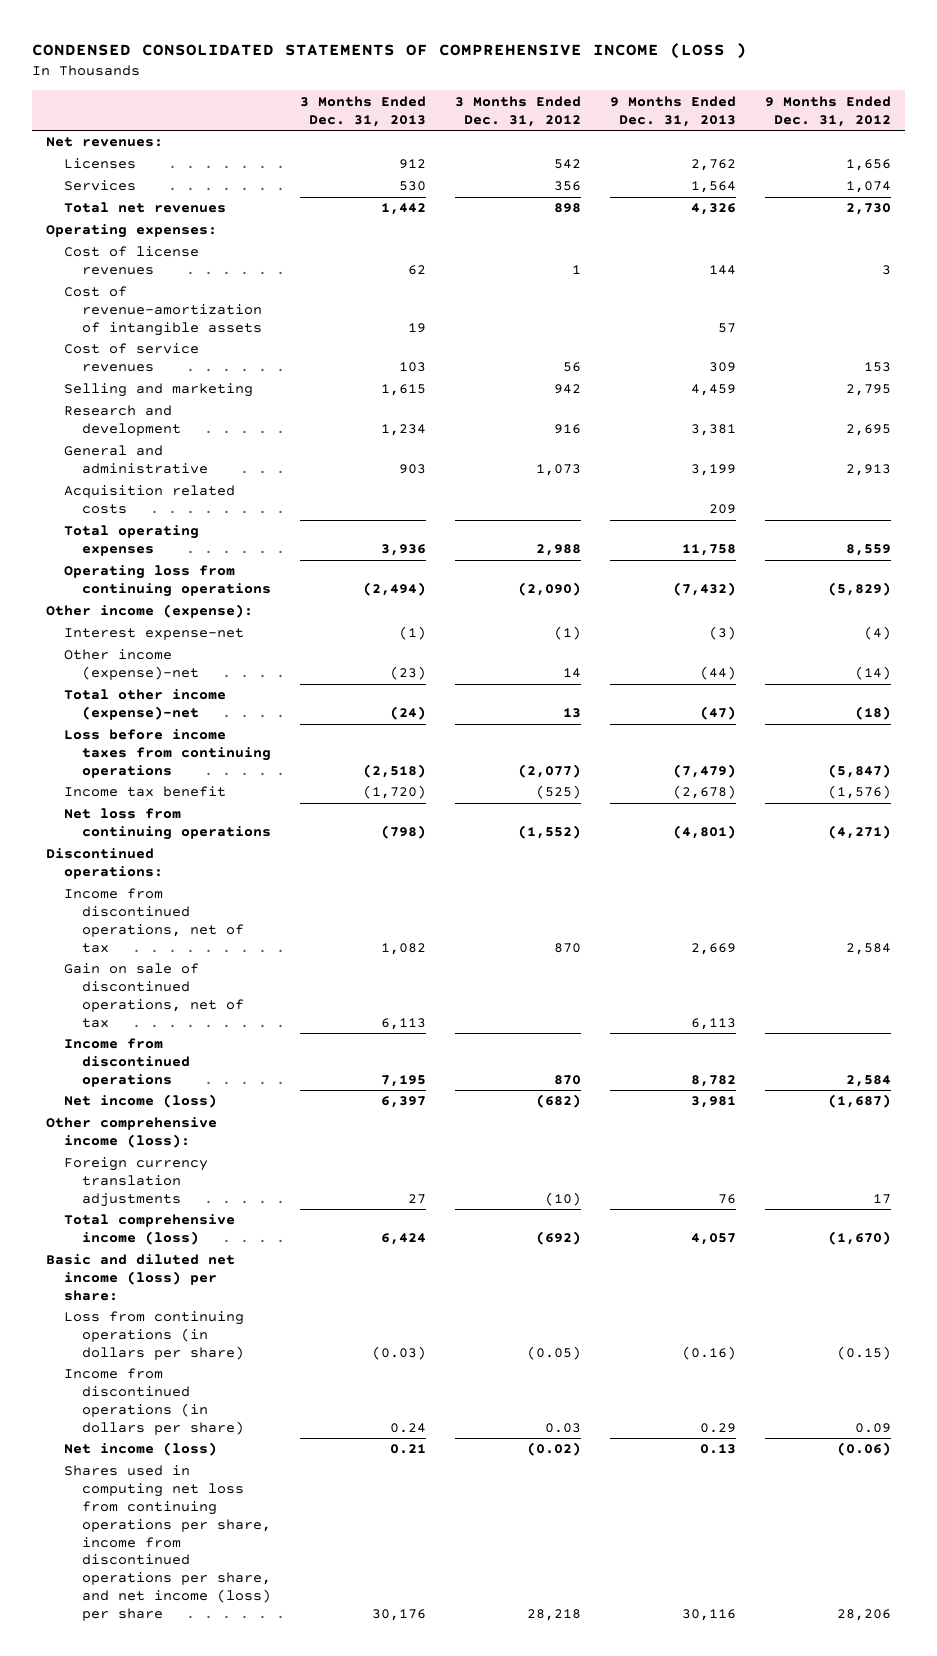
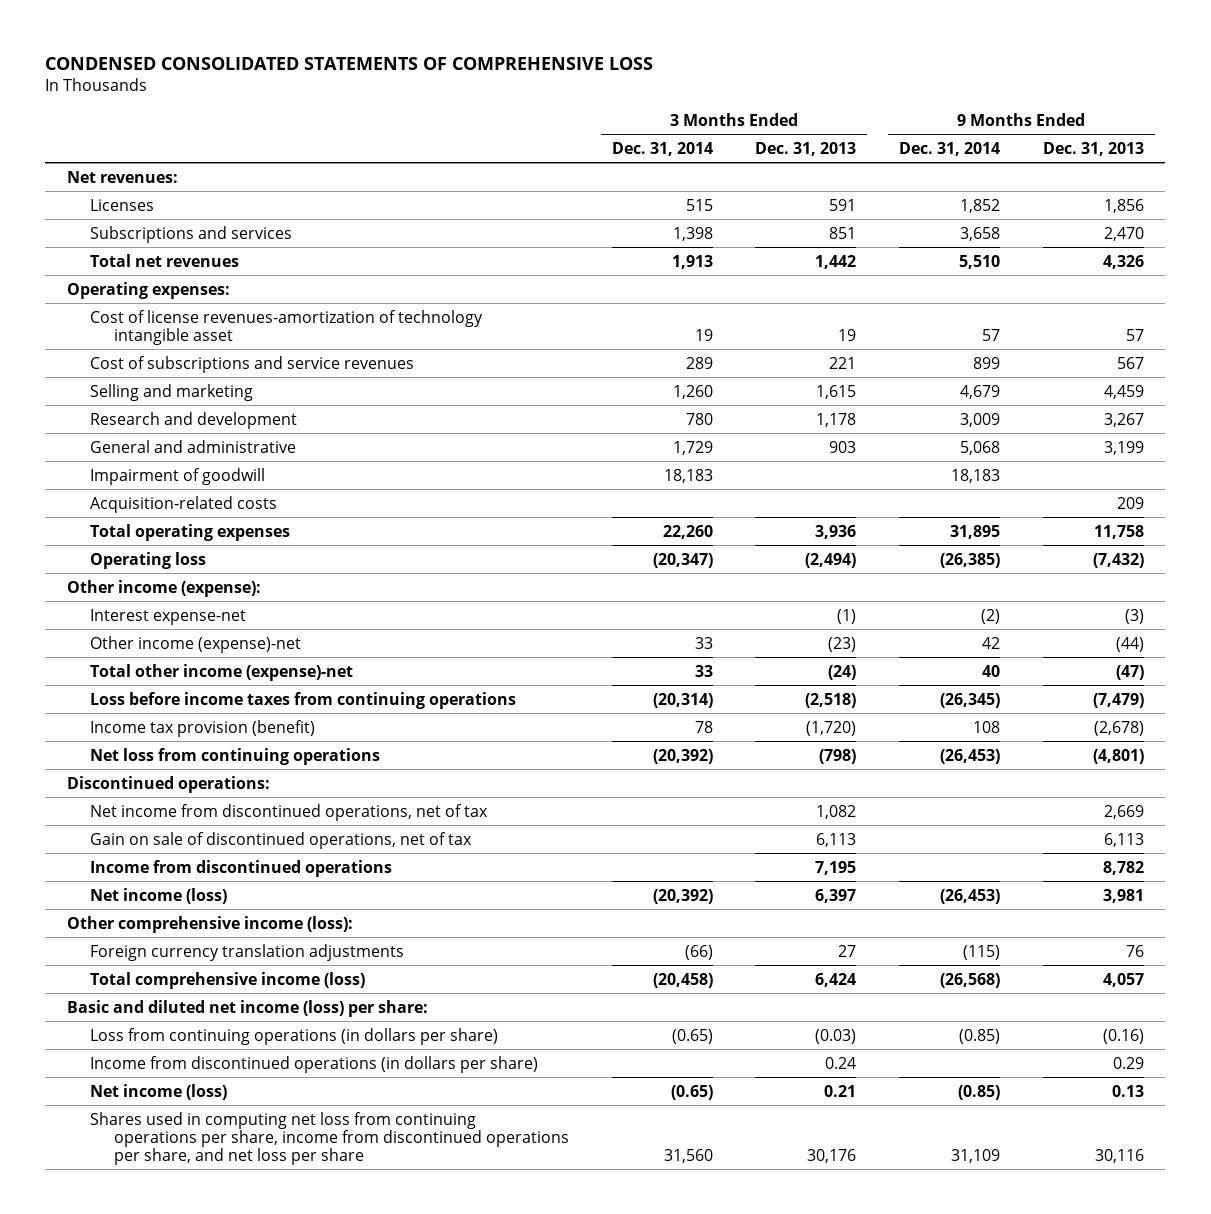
- CONDENSED CONSOLIDATED STATEMENTS OF COMPREHENSIVE INCOME (LOSS )
+ CONDENSED CONSOLIDATED STATEMENTS OF COMPREHENSIVE LOSS
- | 3 Months Ended Dec. 31, 2013 | 3 Months Ended Dec. 31, 2012 | 9 Months Ended Dec. 31, 2013 | 9 Months Ended Dec. 31, 2012
+ | 3 Months Ended Dec. 31, 2014 | 3 Months Ended Dec. 31, 2013 | 9 Months Ended Dec. 31, 2014 | 9 Months Ended Dec. 31, 2013
- Licenses | 912 | 542 | 2,762 | 1,656
- Services | 530 | 356 | 1,564 | 1,074
+ Licenses | 515 | 591 | 1,852 | 1,856
+ Subscriptions and services | 1,398 | 851 | 3,658 | 2,470
- Cost of license revenues | 62 | 1 | 144 | 3
- Cost of revenue-amortization of intangible assets | 19 | | 57 |
- Cost of service revenues | 103 | 56 | 309 | 153
+ Cost of license revenues-amortization of technology intangible asset | 19 | 19 | 57 | 57
+ Cost of subscriptions and service revenues | 289 | 221 | 899 | 567
- Research and development | 1,234 | 916 | 3,381 | 2,695
+ Research and development | 780 | 1,178 | 3,009 | 3,267
- Acquisition related costs | | | 209 |
+ Impairment of goodwill | 18,183 | | 18,183 |
+ Acquisition-related costs | | | | 209
- Operating loss from continuing operations | (2,494) | (2,090) | (7,432) | (5,829)
+ Operating loss | (20,347) | (2,494) | (26,385) | (7,432)
- Income tax benefit | (1,720) | (525) | (2,678) | (1,576)
+ Income tax provision (benefit) | 78 | (1,720) | 108 | (2,678)
- Income from discontinued operations, net of tax | 1,082 | 870 | 2,669 | 2,584
+ Net income from discontinued operations, net of tax | | 1,082 | | 2,669
- Shares used in computing net loss from continuing operations per share, income from discontinued operations per share, and net income (loss) per share | 30,176 | 28,218 | 30,116 | 28,206
+ Shares used in computing net loss from continuing operations per share, income from discontinued operations per share, and net loss per share | 31,560 | 30,176 | 31,109 | 30,116

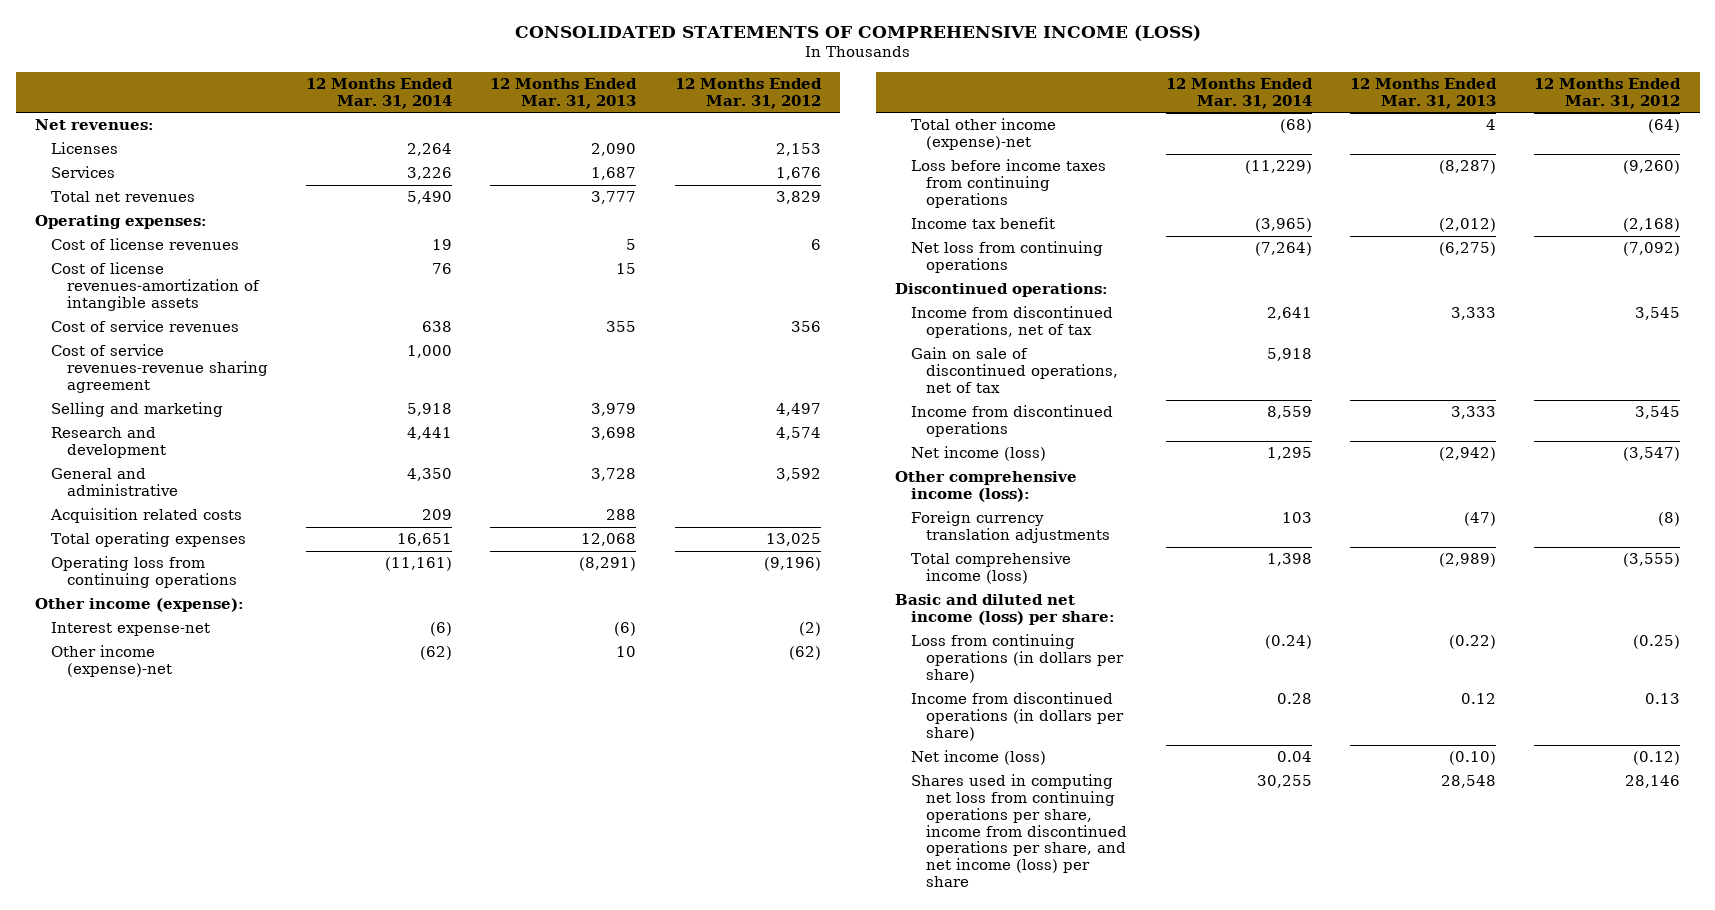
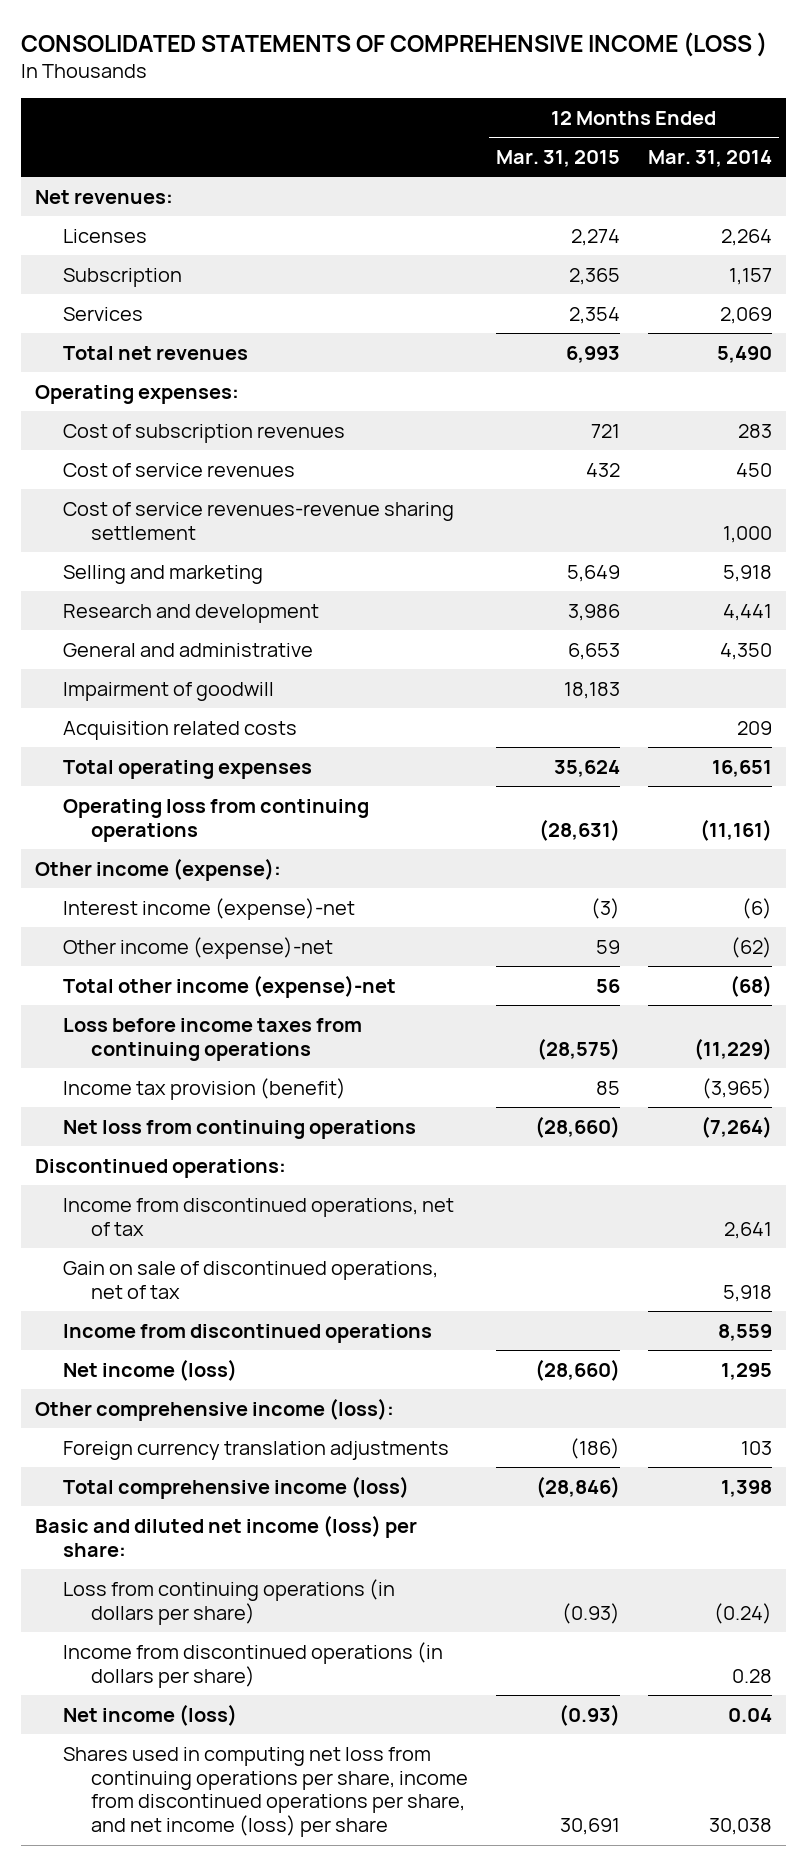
- CONSOLIDATED STATEMENTS OF COMPREHENSIVE INCOME (LOSS)
+ CONSOLIDATED STATEMENTS OF COMPREHENSIVE INCOME (LOSS )
- | 12 Months Ended Mar. 31, 2014 | 12 Months Ended Mar. 31, 2013 | 12 Months Ended Mar. 31, 2012
+ | 12 Months Ended Mar. 31, 2015 | 12 Months Ended Mar. 31, 2014
- Services | 3,226 | 1,687 | 1,676
+ Subscription | 2,365 | 1,157
+ Services | 2,354 | 2,069
- Cost of license revenues | 19 | 5 | 6
- Cost of license revenues-amortization of intangible assets | 76 | 15 |
- Cost of service revenues | 638 | 355 | 356
- Cost of service revenues-revenue sharing agreement | 1,000 | |
+ Cost of subscription revenues | 721 | 283
+ Cost of service revenues | 432 | 450
+ Cost of service revenues-revenue sharing settlement | | 1,000
+ Impairment of goodwill | 18,183 |
- Interest expense-net | (6) | (6) | (2)
+ Interest income (expense)-net | (3) | (6)
- Income tax benefit | (3,965) | (2,012) | (2,168)
+ Income tax provision (benefit) | 85 | (3,965)
- Shares used in computing net loss from continuing operations per share, income from discontinued operations per share, and net income (loss) per share | 30,255 | 28,548 | 28,146
+ Shares used in computing net loss from continuing operations per share, income from discontinued operations per share, and net income (loss) per share | 30,691 | 30,038

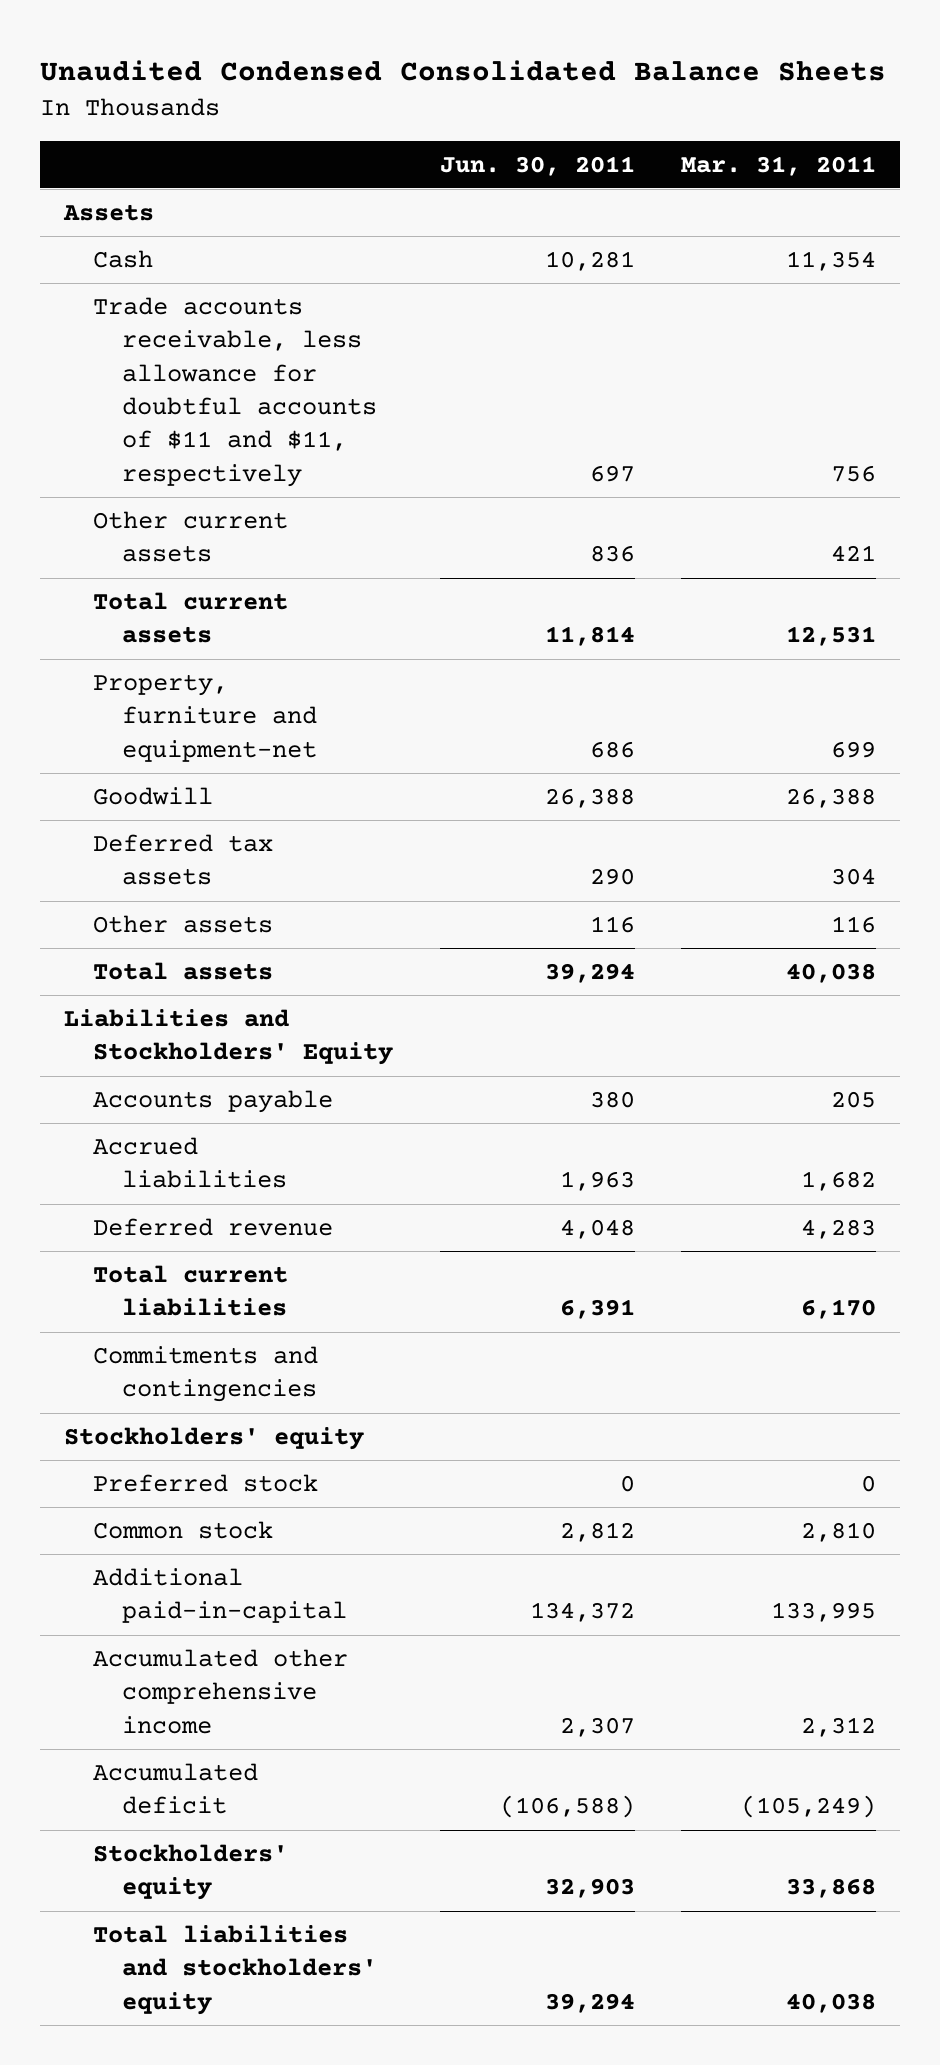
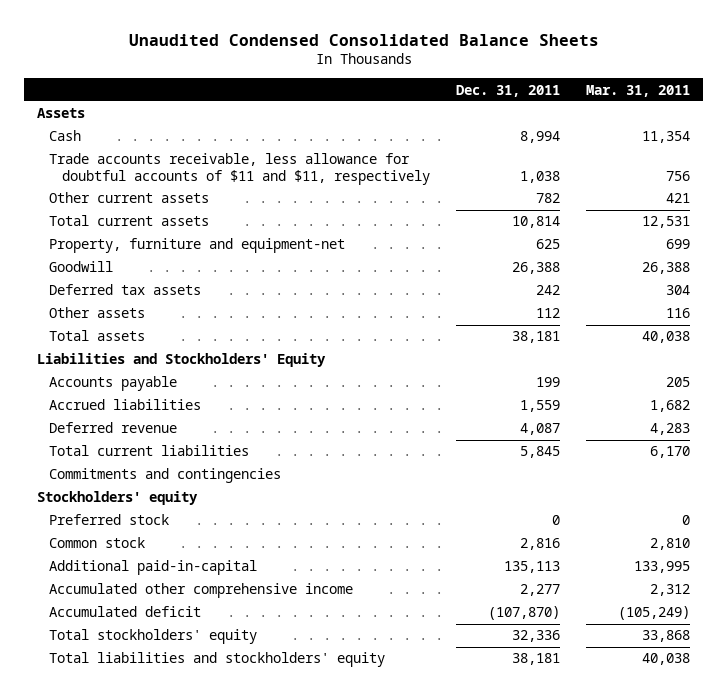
- | Jun. 30, 2011 | Mar. 31, 2011
+ | Dec. 31, 2011 | Mar. 31, 2011
- Stockholders' equity | 32,903 | 33,868
+ Total stockholders' equity | 32,336 | 33,868

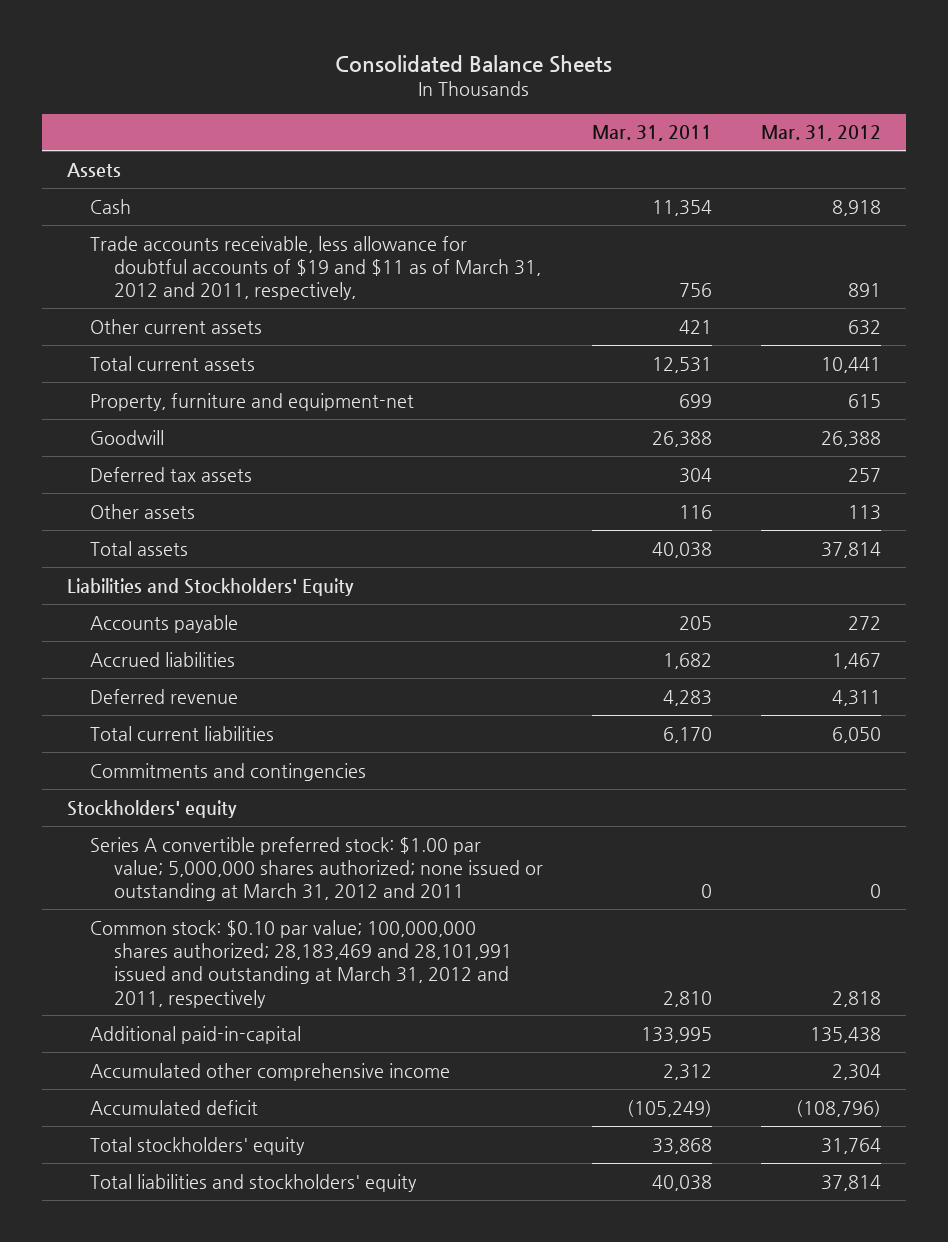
- Unaudited Condensed Consolidated Balance Sheets
+ Consolidated Balance Sheets
- | Dec. 31, 2011 | Mar. 31, 2011
+ | Mar. 31, 2011 | Mar. 31, 2012
- Trade accounts receivable, less allowance for doubtful accounts of $11 and $11, respectively | 1,038 | 756
+ Trade accounts receivable, less allowance for doubtful accounts of $19 and $11 as of March 31, 2012 and 2011, respectively, | 756 | 891
- Preferred stock | 0 | 0
- Common stock | 2,816 | 2,810
+ Series A convertible preferred stock: $1.00 par value; 5,000,000 shares authorized; none issued or outstanding at March 31, 2012 and 2011 | 0 | 0
+ Common stock: $0.10 par value; 100,000,000 shares authorized; 28,183,469 and 28,101,991 issued and outstanding at March 31, 2012 and 2011, respectively | 2,810 | 2,818

